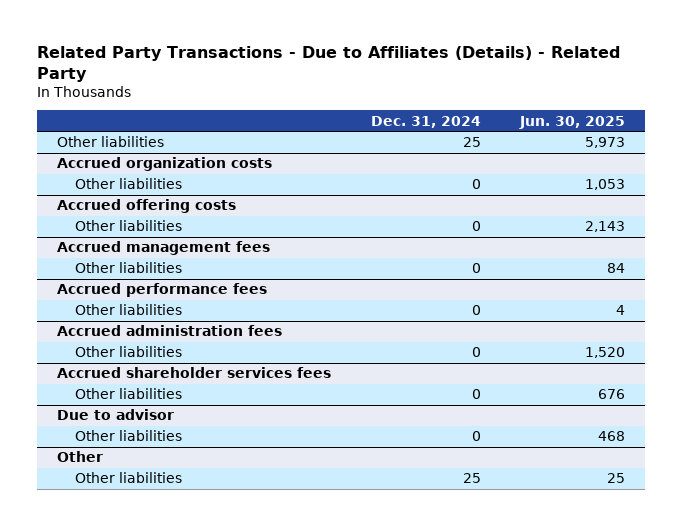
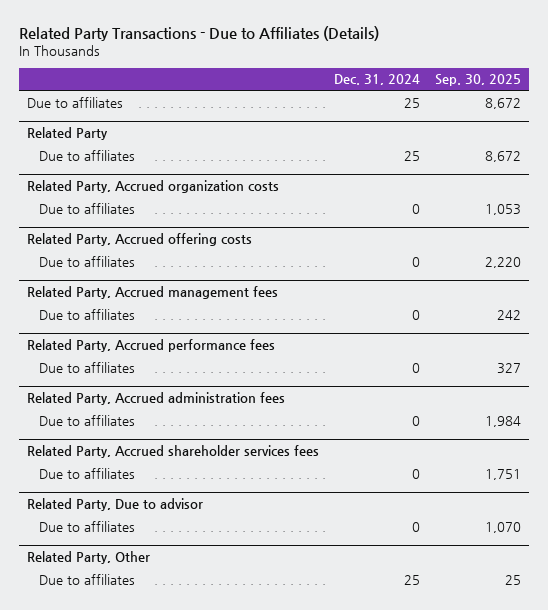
- Related Party Transactions - Due to Affiliates (Details) - Related Party
+ Related Party Transactions - Due to Affiliates (Details)
- | Dec. 31, 2024 | Jun. 30, 2025
+ | Dec. 31, 2024 | Sep. 30, 2025
- Other liabilities | 25 | 5,973
- Accrued organization costs
- Other liabilities | 0 | 1,053
- Accrued offering costs
- Other liabilities | 0 | 2,143
- Accrued management fees
- Other liabilities | 0 | 84
- Accrued performance fees
- Other liabilities | 0 | 4
- Accrued administration fees
- Other liabilities | 0 | 1,520
- Accrued shareholder services fees
- Other liabilities | 0 | 676
- Due to advisor
- Other liabilities | 0 | 468
- Other
- Other liabilities | 25 | 25
+ Due to affiliates | 25 | 8,672
+ Related Party
+ Due to affiliates | 25 | 8,672
+ Related Party, Accrued organization costs
+ Due to affiliates | 0 | 1,053
+ Related Party, Accrued offering costs
+ Due to affiliates | 0 | 2,220
+ Related Party, Accrued management fees
+ Due to affiliates | 0 | 242
+ Related Party, Accrued performance fees
+ Due to affiliates | 0 | 327
+ Related Party, Accrued administration fees
+ Due to affiliates | 0 | 1,984
+ Related Party, Accrued shareholder services fees
+ Due to affiliates | 0 | 1,751
+ Related Party, Due to advisor
+ Due to affiliates | 0 | 1,070
+ Related Party, Other
+ Due to affiliates | 25 | 25

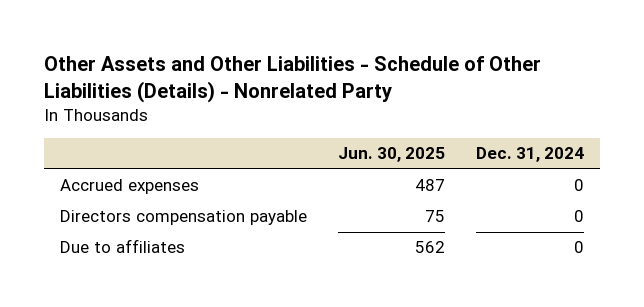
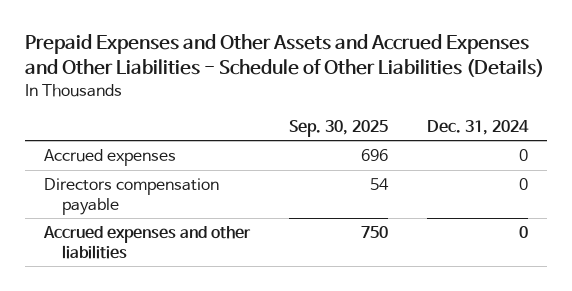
- Other Assets and Other Liabilities - Schedule of Other Liabilities (Details) - Nonrelated Party
+ Prepaid Expenses and Other Assets and Accrued Expenses and Other Liabilities - Schedule of Other Liabilities (Details)
- | Jun. 30, 2025 | Dec. 31, 2024
+ | Sep. 30, 2025 | Dec. 31, 2024
- Due to affiliates | 562 | 0
+ Accrued expenses and other liabilities | 750 | 0

